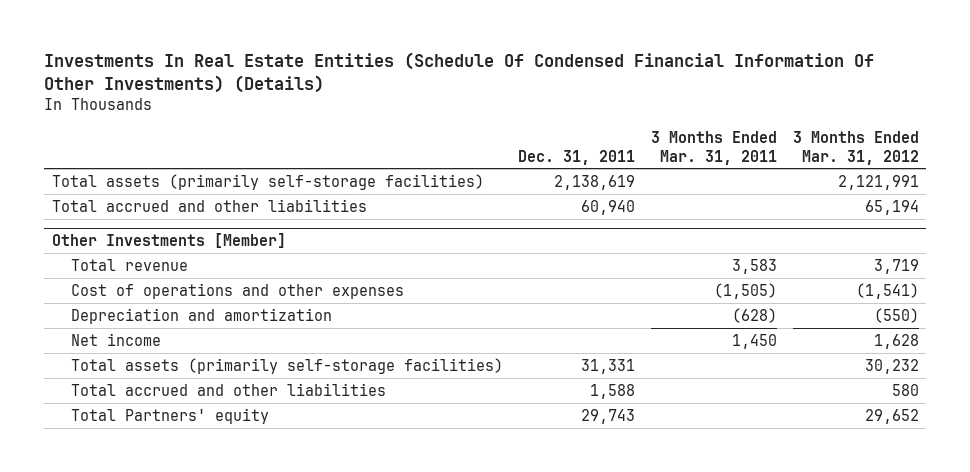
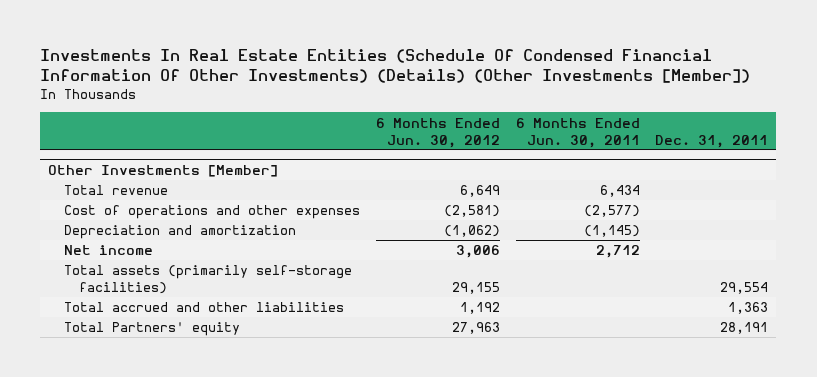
- Investments In Real Estate Entities (Schedule Of Condensed Financial Information Of Other Investments) (Details)
+ Investments In Real Estate Entities (Schedule Of Condensed Financial Information Of Other Investments) (Details) (Other Investments [Member])
- | Dec. 31, 2011 | 3 Months Ended Mar. 31, 2011 | 3 Months Ended Mar. 31, 2012
+ | 6 Months Ended Jun. 30, 2012 | 6 Months Ended Jun. 30, 2011 | Dec. 31, 2011
- Total assets (primarily self-storage facilities) | 2,138,619 | | 2,121,991
- Total accrued and other liabilities | 60,940 | | 65,194
@ Other Investments [Member]
- Total assets (primarily self-storage facilities) | 31,331 | | 30,232
- Total accrued and other liabilities | 1,588 | | 580
- Total Partners' equity | 29,743 | | 29,652
+ Total assets (primarily self-storage facilities) | 29,155 | | 29,554
+ Total accrued and other liabilities | 1,192 | | 1,363
+ Total Partners' equity | 27,963 | | 28,191

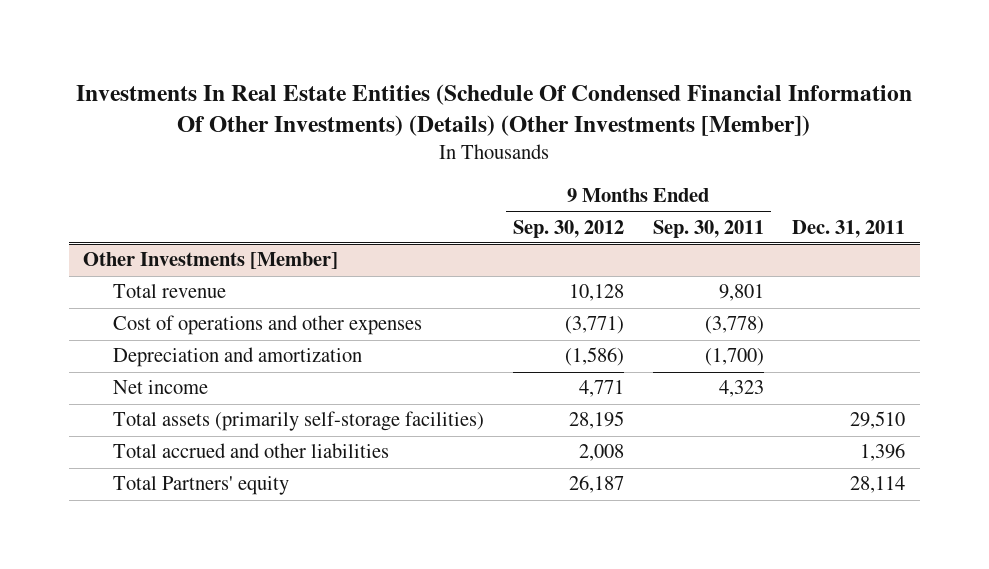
- | 6 Months Ended Jun. 30, 2012 | 6 Months Ended Jun. 30, 2011 | Dec. 31, 2011
+ | 9 Months Ended Sep. 30, 2012 | 9 Months Ended Sep. 30, 2011 | Dec. 31, 2011
@ Other Investments [Member]
- Total assets (primarily self-storage facilities) | 29,155 | | 29,554
- Total accrued and other liabilities | 1,192 | | 1,363
- Total Partners' equity | 27,963 | | 28,191
+ Total assets (primarily self-storage facilities) | 28,195 | | 29,510
+ Total accrued and other liabilities | 2,008 | | 1,396
+ Total Partners' equity | 26,187 | | 28,114

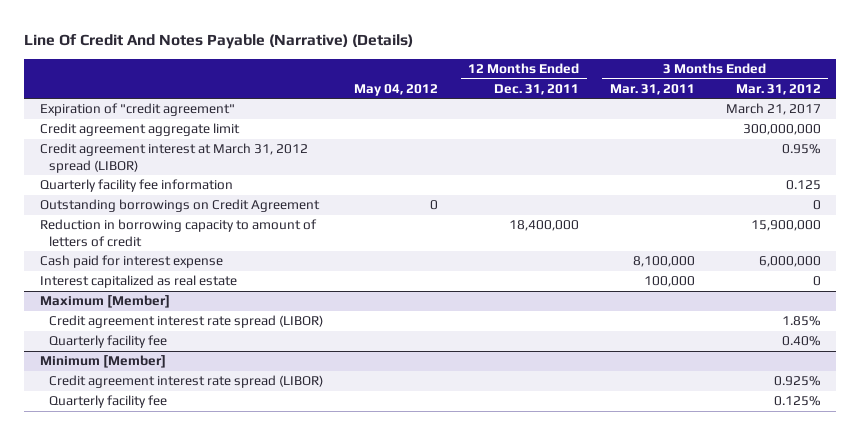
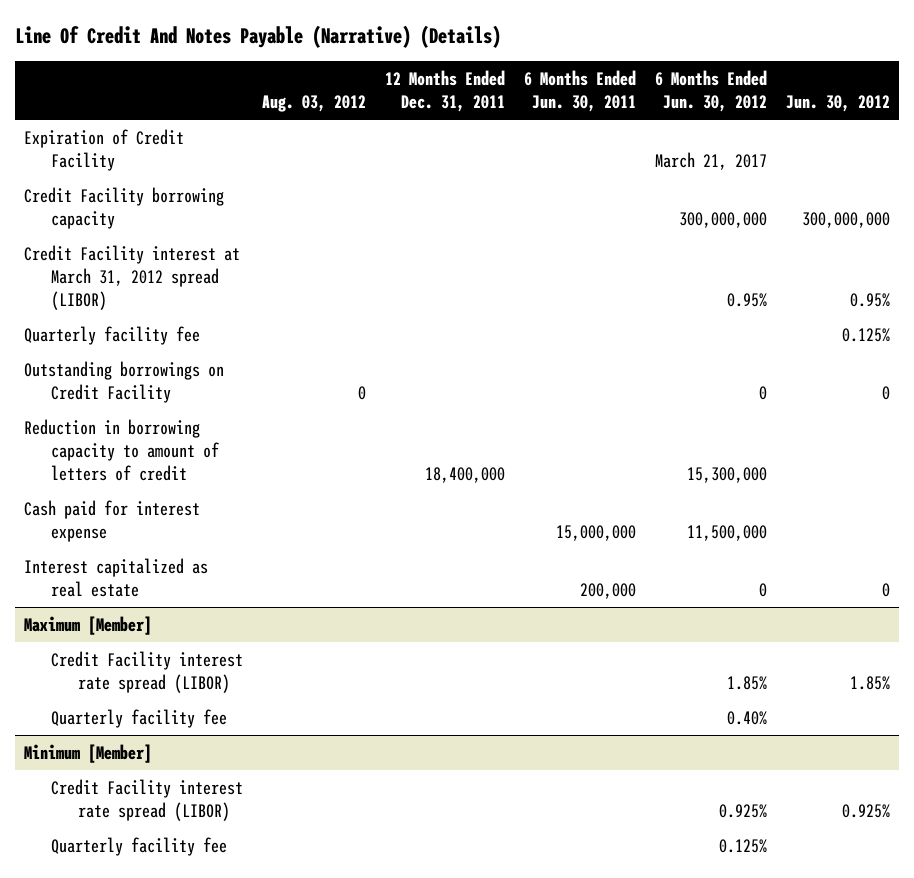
- | May 04, 2012 | 12 Months Ended Dec. 31, 2011 | 3 Months Ended Mar. 31, 2011 | 3 Months Ended Mar. 31, 2012
+ | Aug. 03, 2012 | 12 Months Ended Dec. 31, 2011 | 6 Months Ended Jun. 30, 2011 | 6 Months Ended Jun. 30, 2012 | Jun. 30, 2012
- Expiration of "credit agreement" | | | | March 21, 2017
- Credit agreement aggregate limit | | | | 300,000,000
- Credit agreement interest at March 31, 2012 spread (LIBOR) | | | | 0.95%
- Quarterly facility fee information | | | | 0.125
- Outstanding borrowings on Credit Agreement | 0 | | | 0
+ Expiration of Credit Facility | | | | March 21, 2017 |
+ Credit Facility borrowing capacity | | | | 300,000,000 | 300,000,000
+ Credit Facility interest at March 31, 2012 spread (LIBOR) | | | | 0.95% | 0.95%
+ Quarterly facility fee | | | | | 0.125%
+ Outstanding borrowings on Credit Facility | 0 | | | 0 | 0
@ Maximum [Member]
- Credit agreement interest rate spread (LIBOR) | | | | 1.85%
+ Credit Facility interest rate spread (LIBOR) | | | | 1.85% | 1.85%
@ Minimum [Member]
- Credit agreement interest rate spread (LIBOR) | | | | 0.925%
+ Credit Facility interest rate spread (LIBOR) | | | | 0.925% | 0.925%

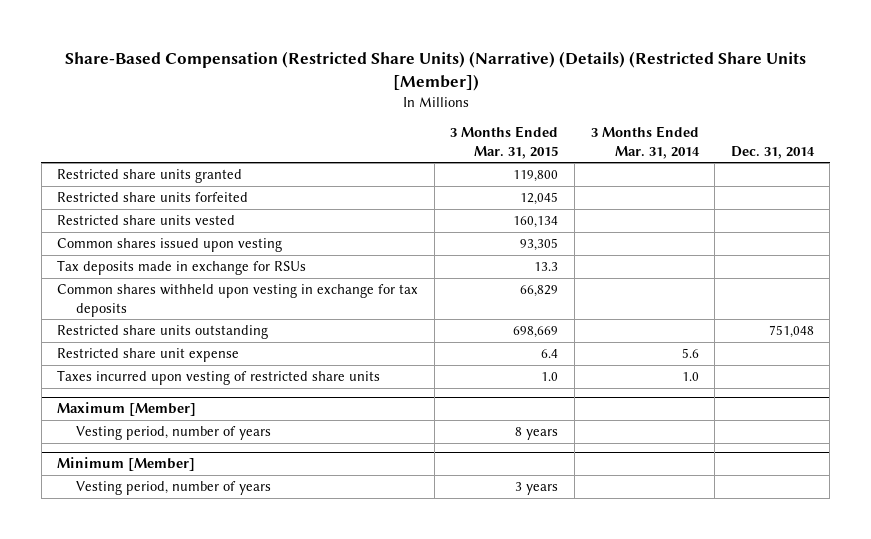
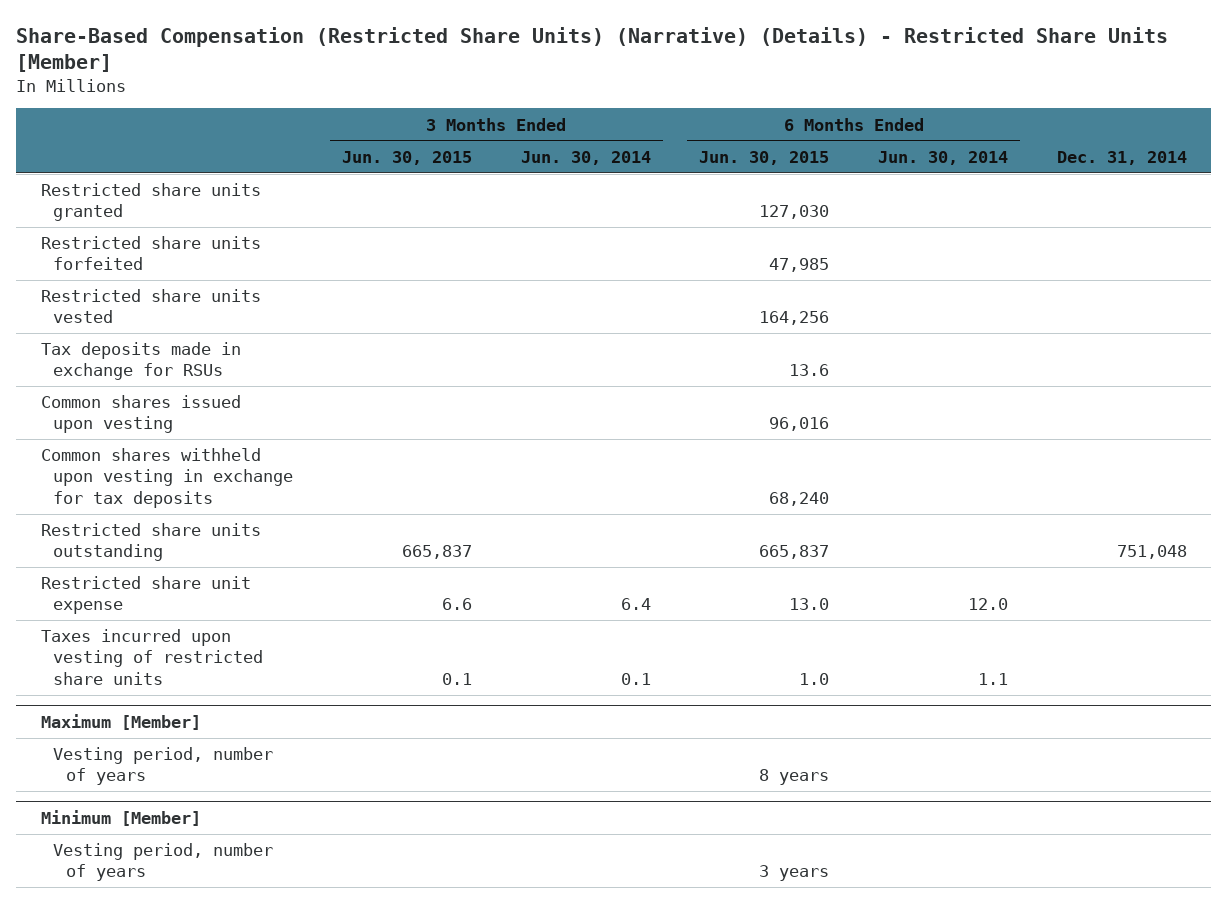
- Share-Based Compensation (Restricted Share Units) (Narrative) (Details) (Restricted Share Units [Member])
+ Share-Based Compensation (Restricted Share Units) (Narrative) (Details) - Restricted Share Units [Member]
- | 3 Months Ended Mar. 31, 2015 | 3 Months Ended Mar. 31, 2014 | Dec. 31, 2014
+ | 3 Months Ended Jun. 30, 2015 | 3 Months Ended Jun. 30, 2014 | 6 Months Ended Jun. 30, 2015 | 6 Months Ended Jun. 30, 2014 | Dec. 31, 2014
moved down: Common shares issued upon vesting | | | 96,016 | |

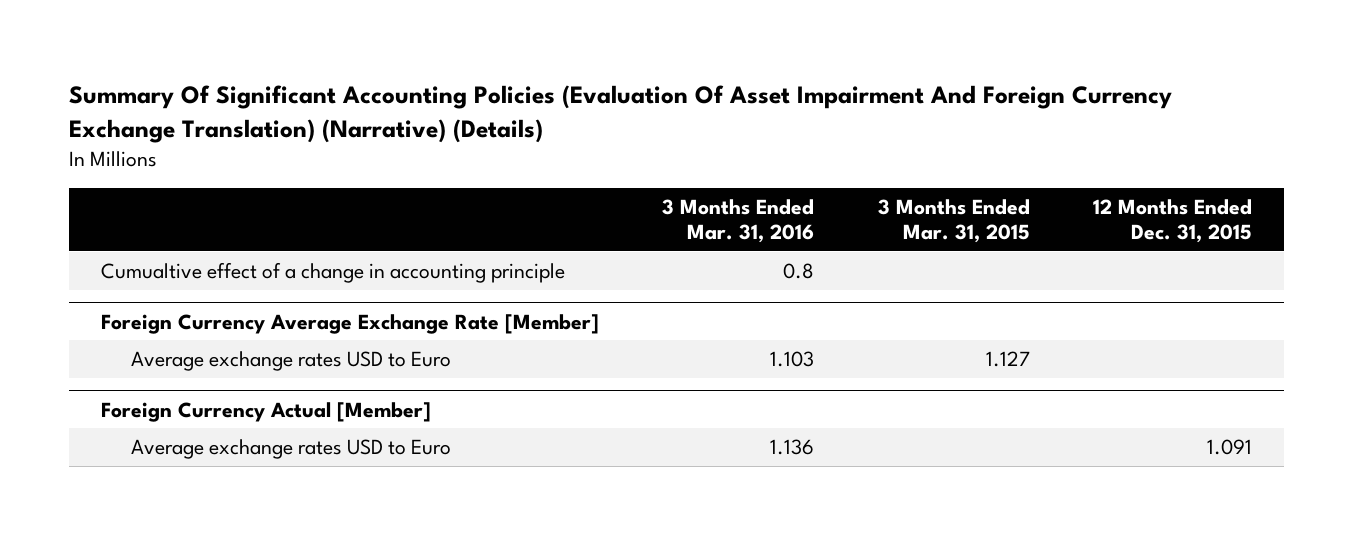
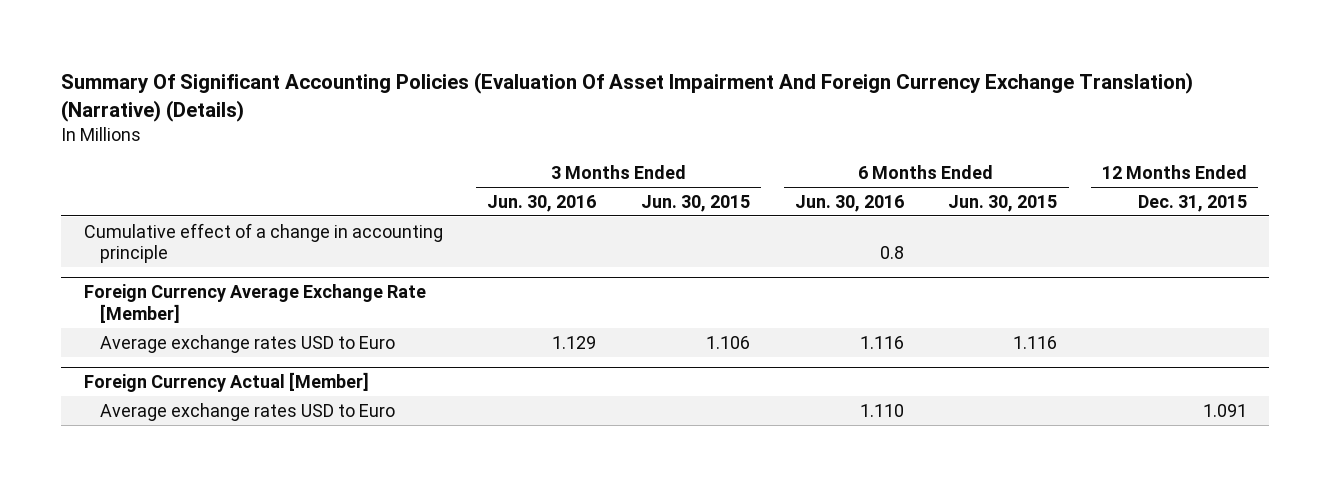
- | 3 Months Ended Mar. 31, 2016 | 3 Months Ended Mar. 31, 2015 | 12 Months Ended Dec. 31, 2015
+ | 3 Months Ended Jun. 30, 2016 | 3 Months Ended Jun. 30, 2015 | 6 Months Ended Jun. 30, 2016 | 6 Months Ended Jun. 30, 2015 | 12 Months Ended Dec. 31, 2015
- Cumualtive effect of a change in accounting principle | 0.8 | |
+ Cumulative effect of a change in accounting principle | | | 0.8 | |

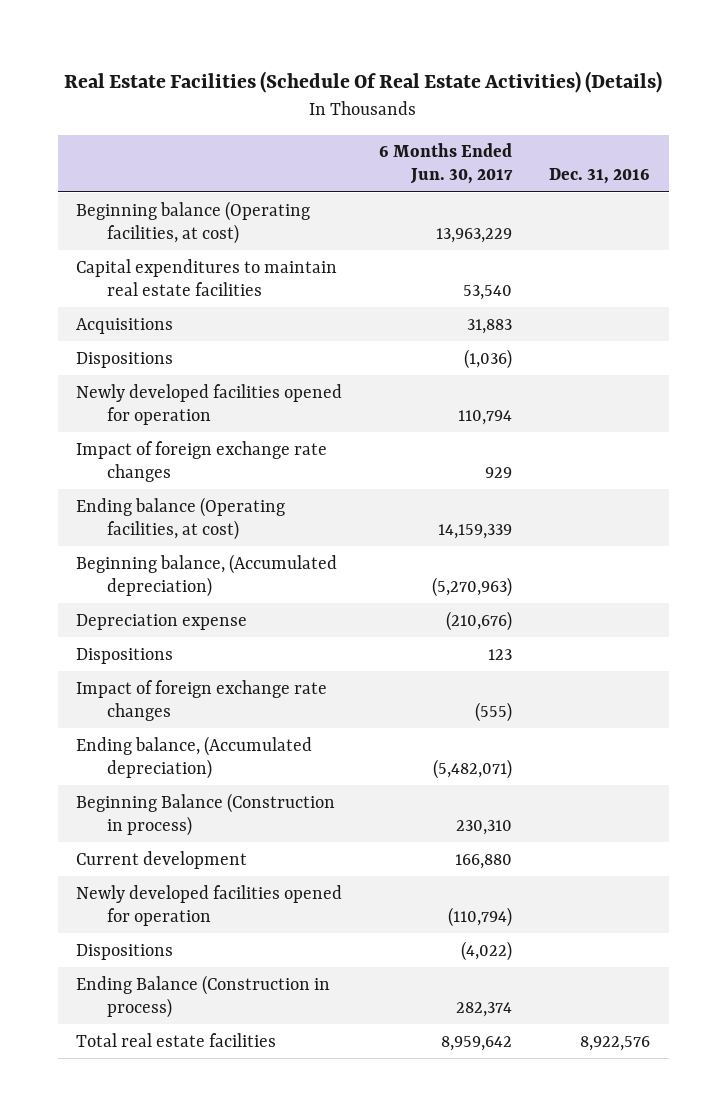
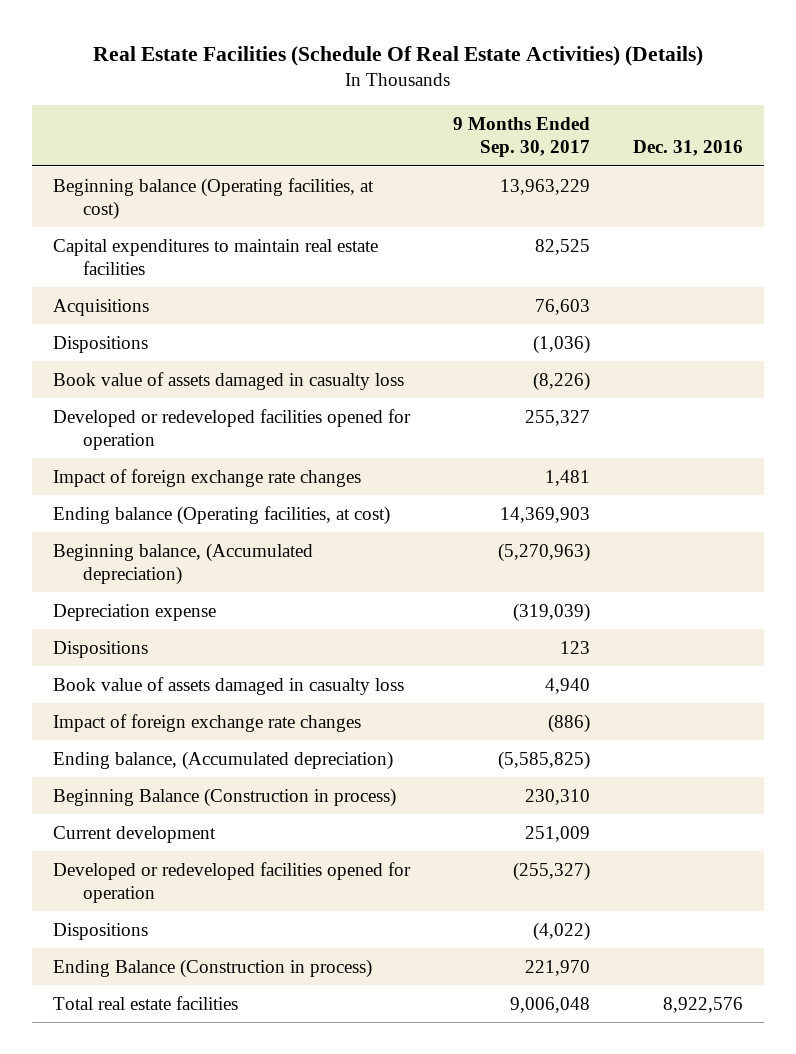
- | 6 Months Ended Jun. 30, 2017 | Dec. 31, 2016
+ | 9 Months Ended Sep. 30, 2017 | Dec. 31, 2016
- Newly developed facilities opened for operation | 110,794 |
+ Book value of assets damaged in casualty loss | (8,226) |
+ Developed or redeveloped facilities opened for operation | 255,327 |
+ Book value of assets damaged in casualty loss | 4,940 |
- Newly developed facilities opened for operation | (110,794) |
+ Developed or redeveloped facilities opened for operation | (255,327) |

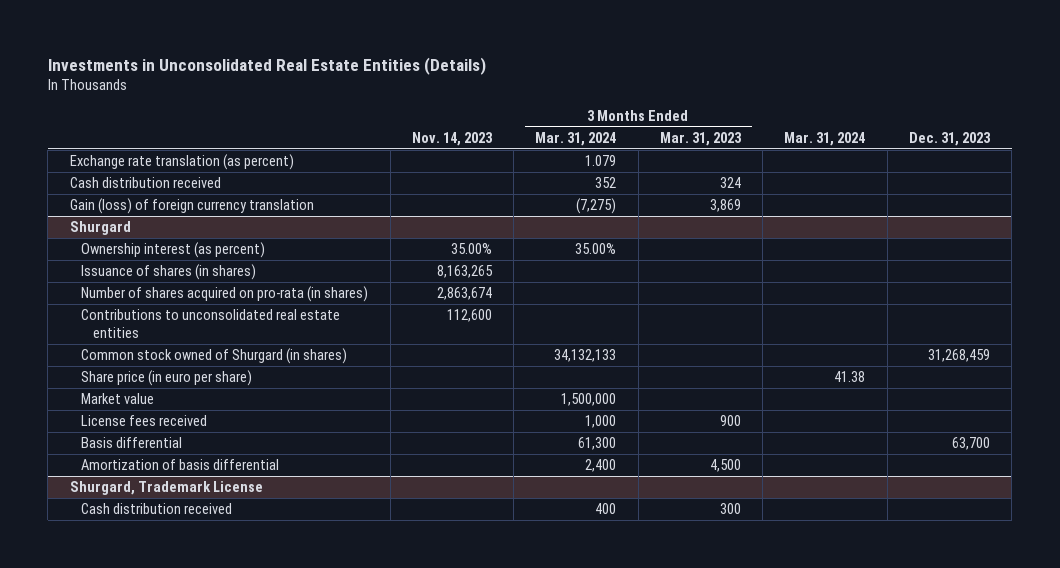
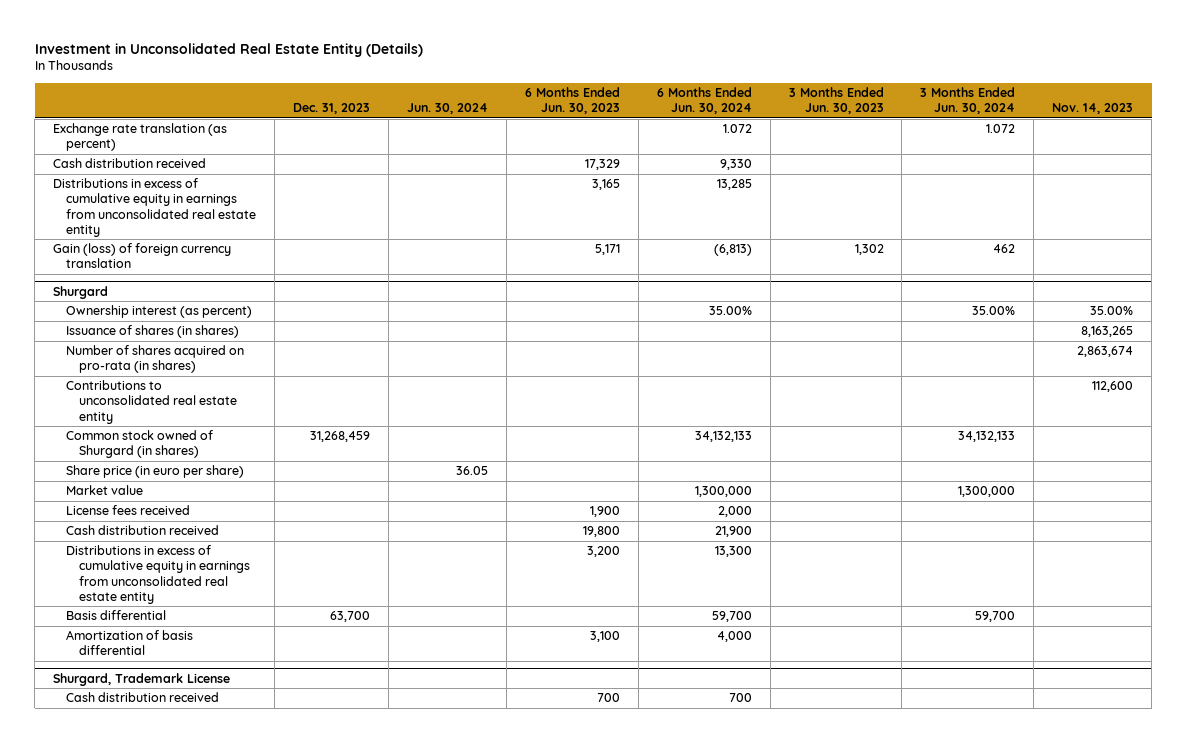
- Investments in Unconsolidated Real Estate Entities (Details)
+ Investment in Unconsolidated Real Estate Entity (Details)
- | Nov. 14, 2023 | 3 Months Ended Mar. 31, 2024 | 3 Months Ended Mar. 31, 2023 | Mar. 31, 2024 | Dec. 31, 2023
+ | Dec. 31, 2023 | Jun. 30, 2024 | 6 Months Ended Jun. 30, 2023 | 6 Months Ended Jun. 30, 2024 | 3 Months Ended Jun. 30, 2023 | 3 Months Ended Jun. 30, 2024 | Nov. 14, 2023
+ Distributions in excess of cumulative equity in earnings from unconsolidated real estate entity | | | 3,165 | 13,285 | | |
@ Shurgard
- Contributions to unconsolidated real estate entities | 112,600 | | | |
+ Contributions to unconsolidated real estate entity | | | | | | | 112,600
+ Cash distribution received | | | 19,800 | 21,900 | | |
+ Distributions in excess of cumulative equity in earnings from unconsolidated real estate entity | | | 3,200 | 13,300 | | |

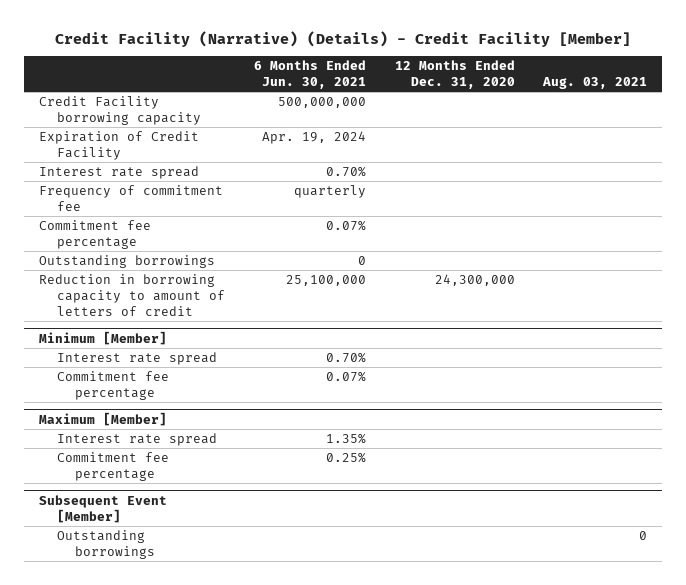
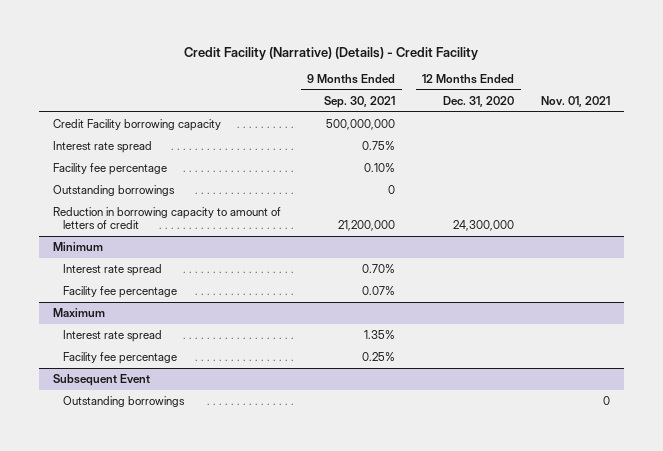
- Credit Facility (Narrative) (Details) - Credit Facility [Member]
+ Credit Facility (Narrative) (Details) - Credit Facility
- | 6 Months Ended Jun. 30, 2021 | 12 Months Ended Dec. 31, 2020 | Aug. 03, 2021
+ | 9 Months Ended Sep. 30, 2021 | 12 Months Ended Dec. 31, 2020 | Nov. 01, 2021
- Expiration of Credit Facility | Apr. 19, 2024 | |
- Frequency of commitment fee | quarterly | |
- Commitment fee percentage | 0.07% | |
+ Facility fee percentage | 0.10% | |
- Minimum [Member]
+ Minimum
- Commitment fee percentage | 0.07% | |
- Maximum [Member]
+ Facility fee percentage | 0.07% | |
+ Maximum
- Commitment fee percentage | 0.25% | |
- Subsequent Event [Member]
+ Facility fee percentage | 0.25% | |
+ Subsequent Event

